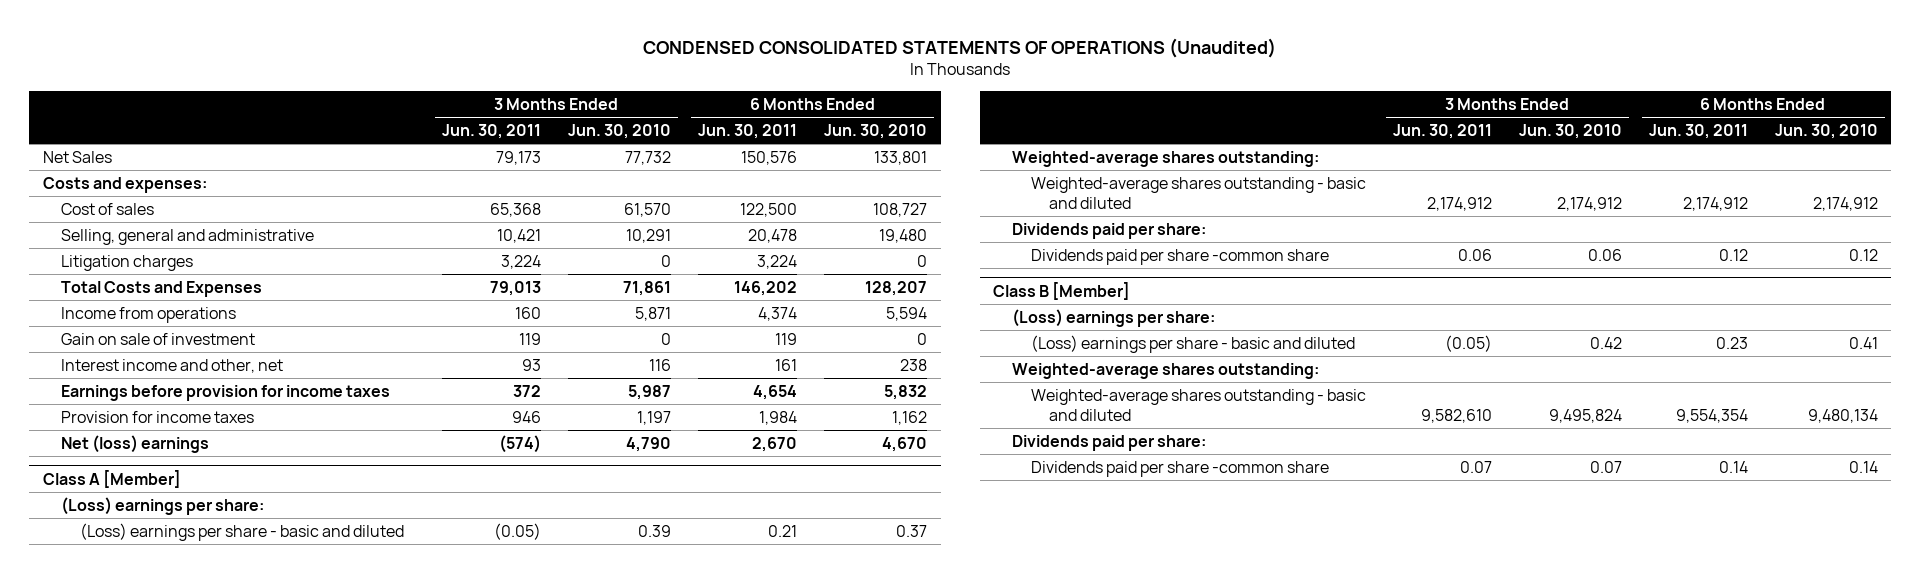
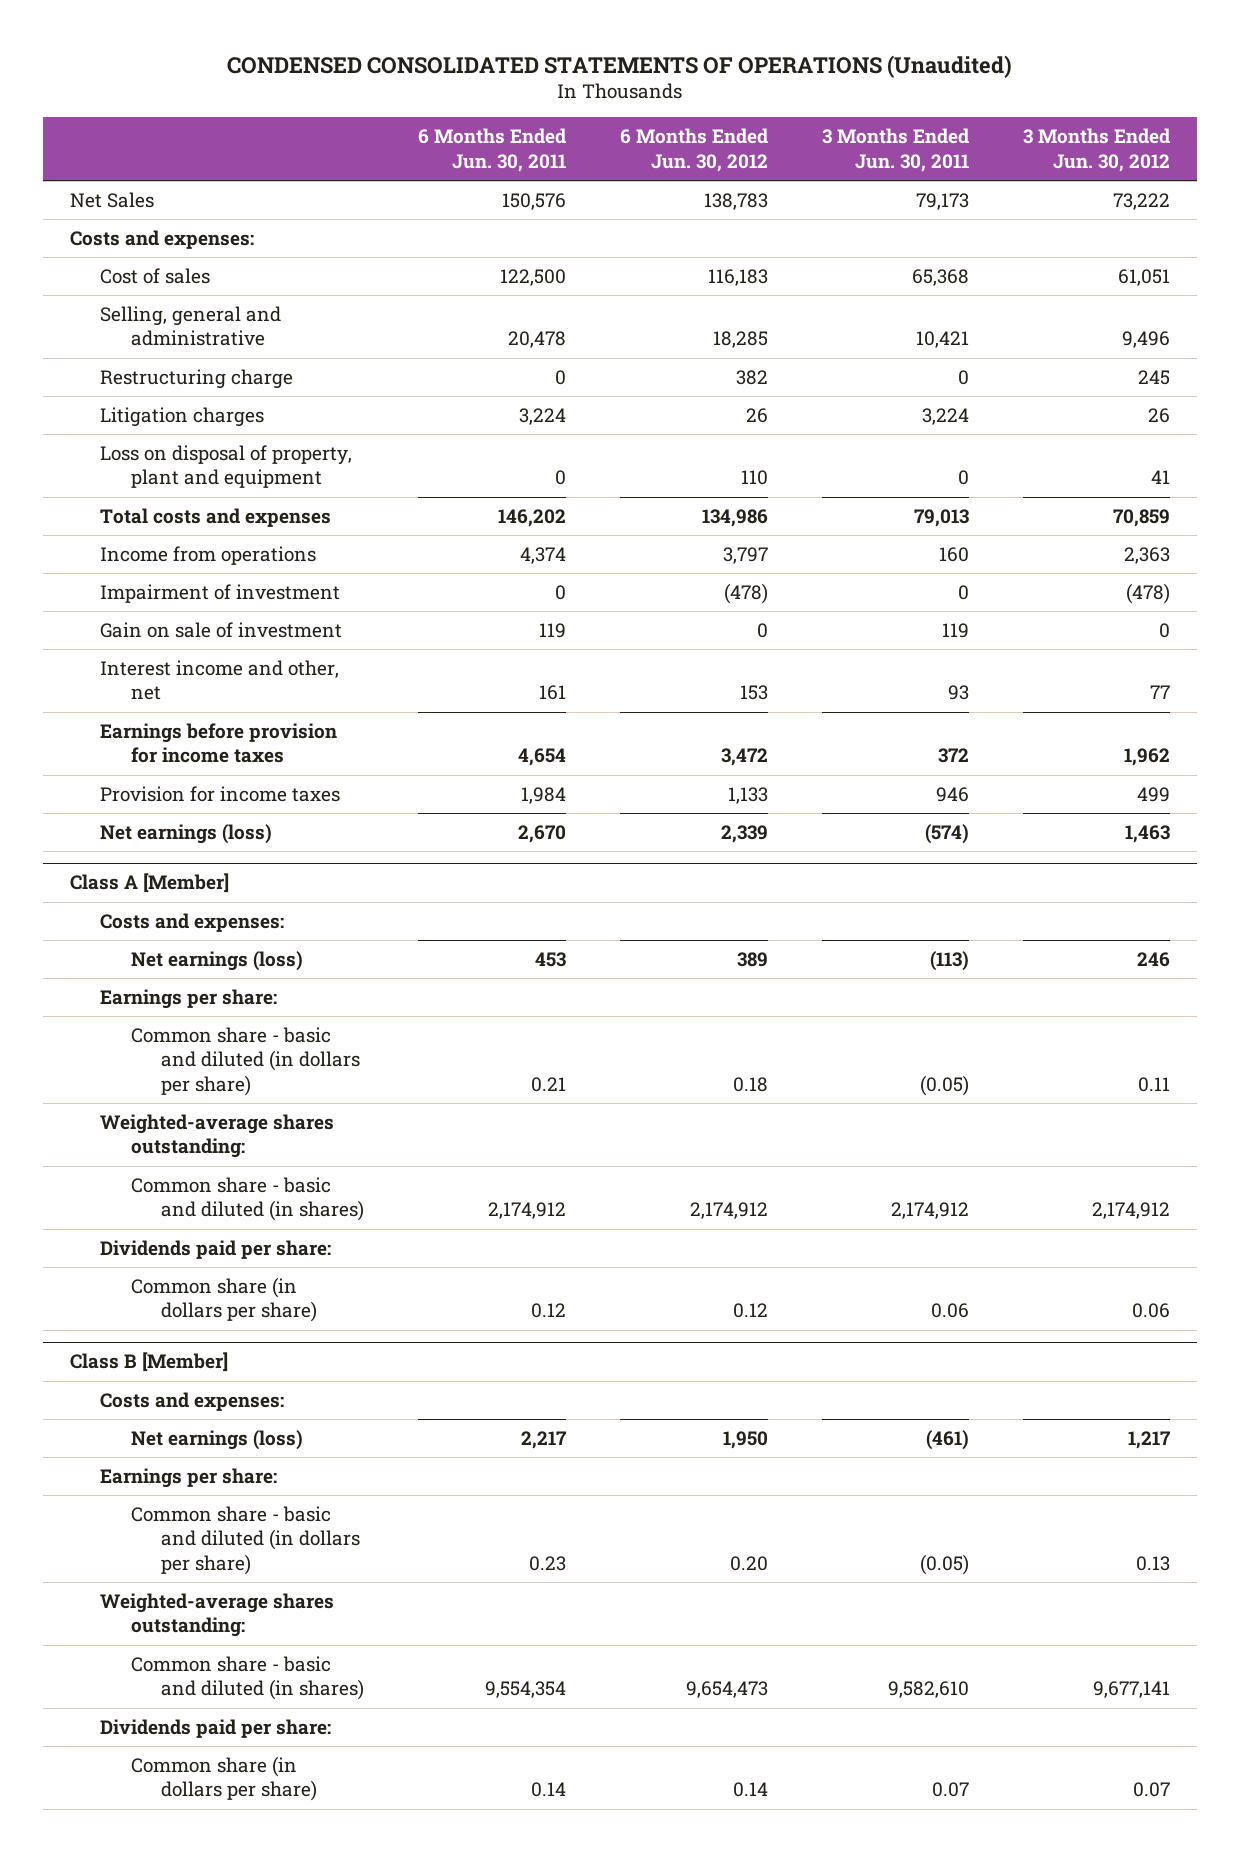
- | 3 Months Ended Jun. 30, 2011 | 3 Months Ended Jun. 30, 2010 | 6 Months Ended Jun. 30, 2011 | 6 Months Ended Jun. 30, 2010
+ | 6 Months Ended Jun. 30, 2011 | 6 Months Ended Jun. 30, 2012 | 3 Months Ended Jun. 30, 2011 | 3 Months Ended Jun. 30, 2012
+ Restructuring charge | 0 | 382 | 0 | 245
- Total Costs and Expenses | 79,013 | 71,861 | 146,202 | 128,207
+ Loss on disposal of property, plant and equipment | 0 | 110 | 0 | 41
+ Total costs and expenses | 146,202 | 134,986 | 79,013 | 70,859
+ Impairment of investment | 0 | (478) | 0 | (478)
- Net (loss) earnings | (574) | 4,790 | 2,670 | 4,670
+ Net earnings (loss) | 2,670 | 2,339 | (574) | 1,463
@ Class A [Member]
- (Loss) earnings per share:
- (Loss) earnings per share - basic and diluted | (0.05) | 0.39 | 0.21 | 0.37
+ Costs and expenses:
+ Net earnings (loss) | 453 | 389 | (113) | 246
+ Earnings per share:
+ Common share - basic and diluted (in dollars per share) | 0.21 | 0.18 | (0.05) | 0.11
- Weighted-average shares outstanding - basic and diluted | 2,174,912 | 2,174,912 | 2,174,912 | 2,174,912
+ Common share - basic and diluted (in shares) | 2,174,912 | 2,174,912 | 2,174,912 | 2,174,912
- Dividends paid per share -common share | 0.06 | 0.06 | 0.12 | 0.12
+ Common share (in dollars per share) | 0.12 | 0.12 | 0.06 | 0.06
@ Class B [Member]
- (Loss) earnings per share:
- (Loss) earnings per share - basic and diluted | (0.05) | 0.42 | 0.23 | 0.41
+ Costs and expenses:
+ Net earnings (loss) | 2,217 | 1,950 | (461) | 1,217
+ Earnings per share:
+ Common share - basic and diluted (in dollars per share) | 0.23 | 0.20 | (0.05) | 0.13
- Weighted-average shares outstanding - basic and diluted | 9,582,610 | 9,495,824 | 9,554,354 | 9,480,134
+ Common share - basic and diluted (in shares) | 9,554,354 | 9,654,473 | 9,582,610 | 9,677,141
- Dividends paid per share -common share | 0.07 | 0.07 | 0.14 | 0.14
+ Common share (in dollars per share) | 0.14 | 0.14 | 0.07 | 0.07

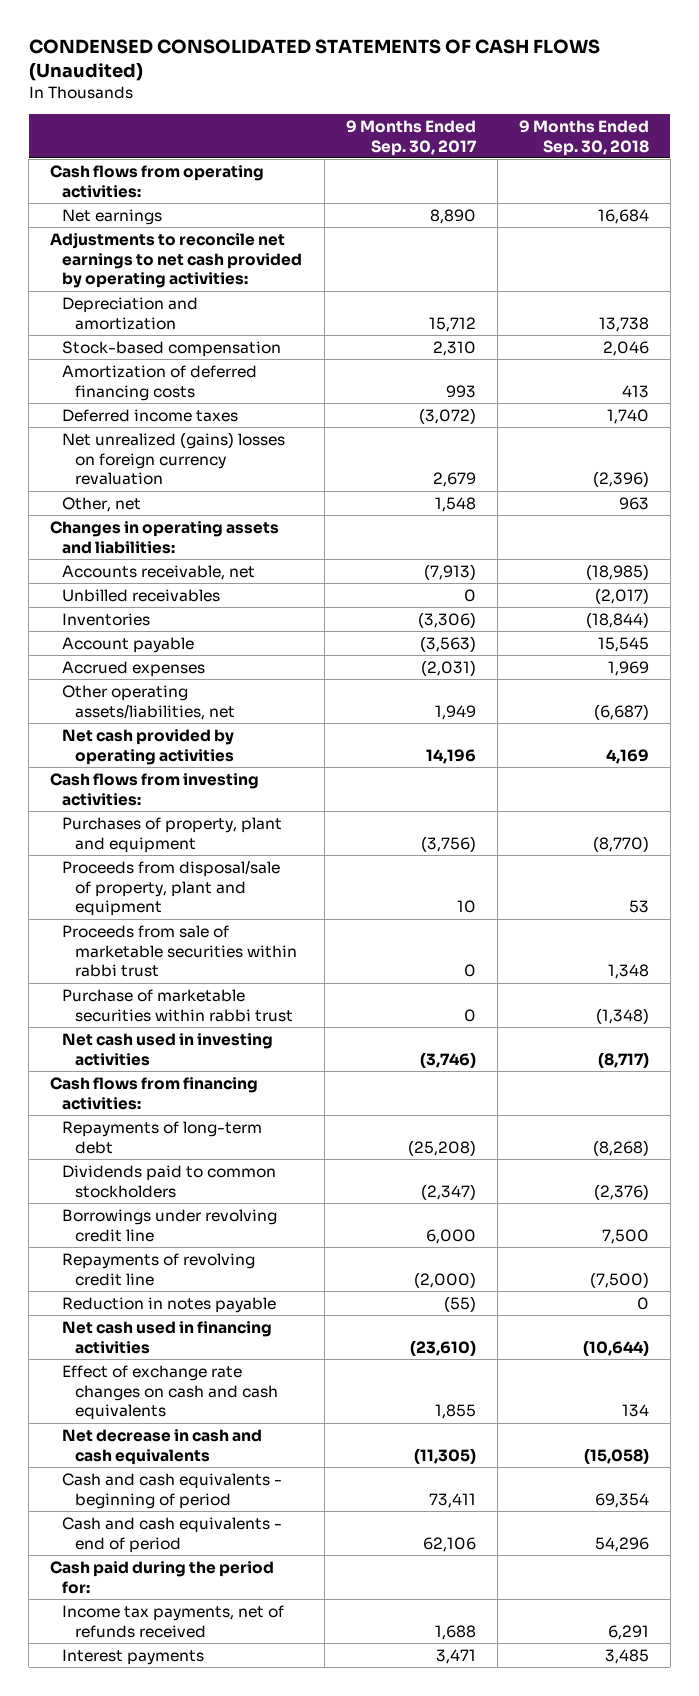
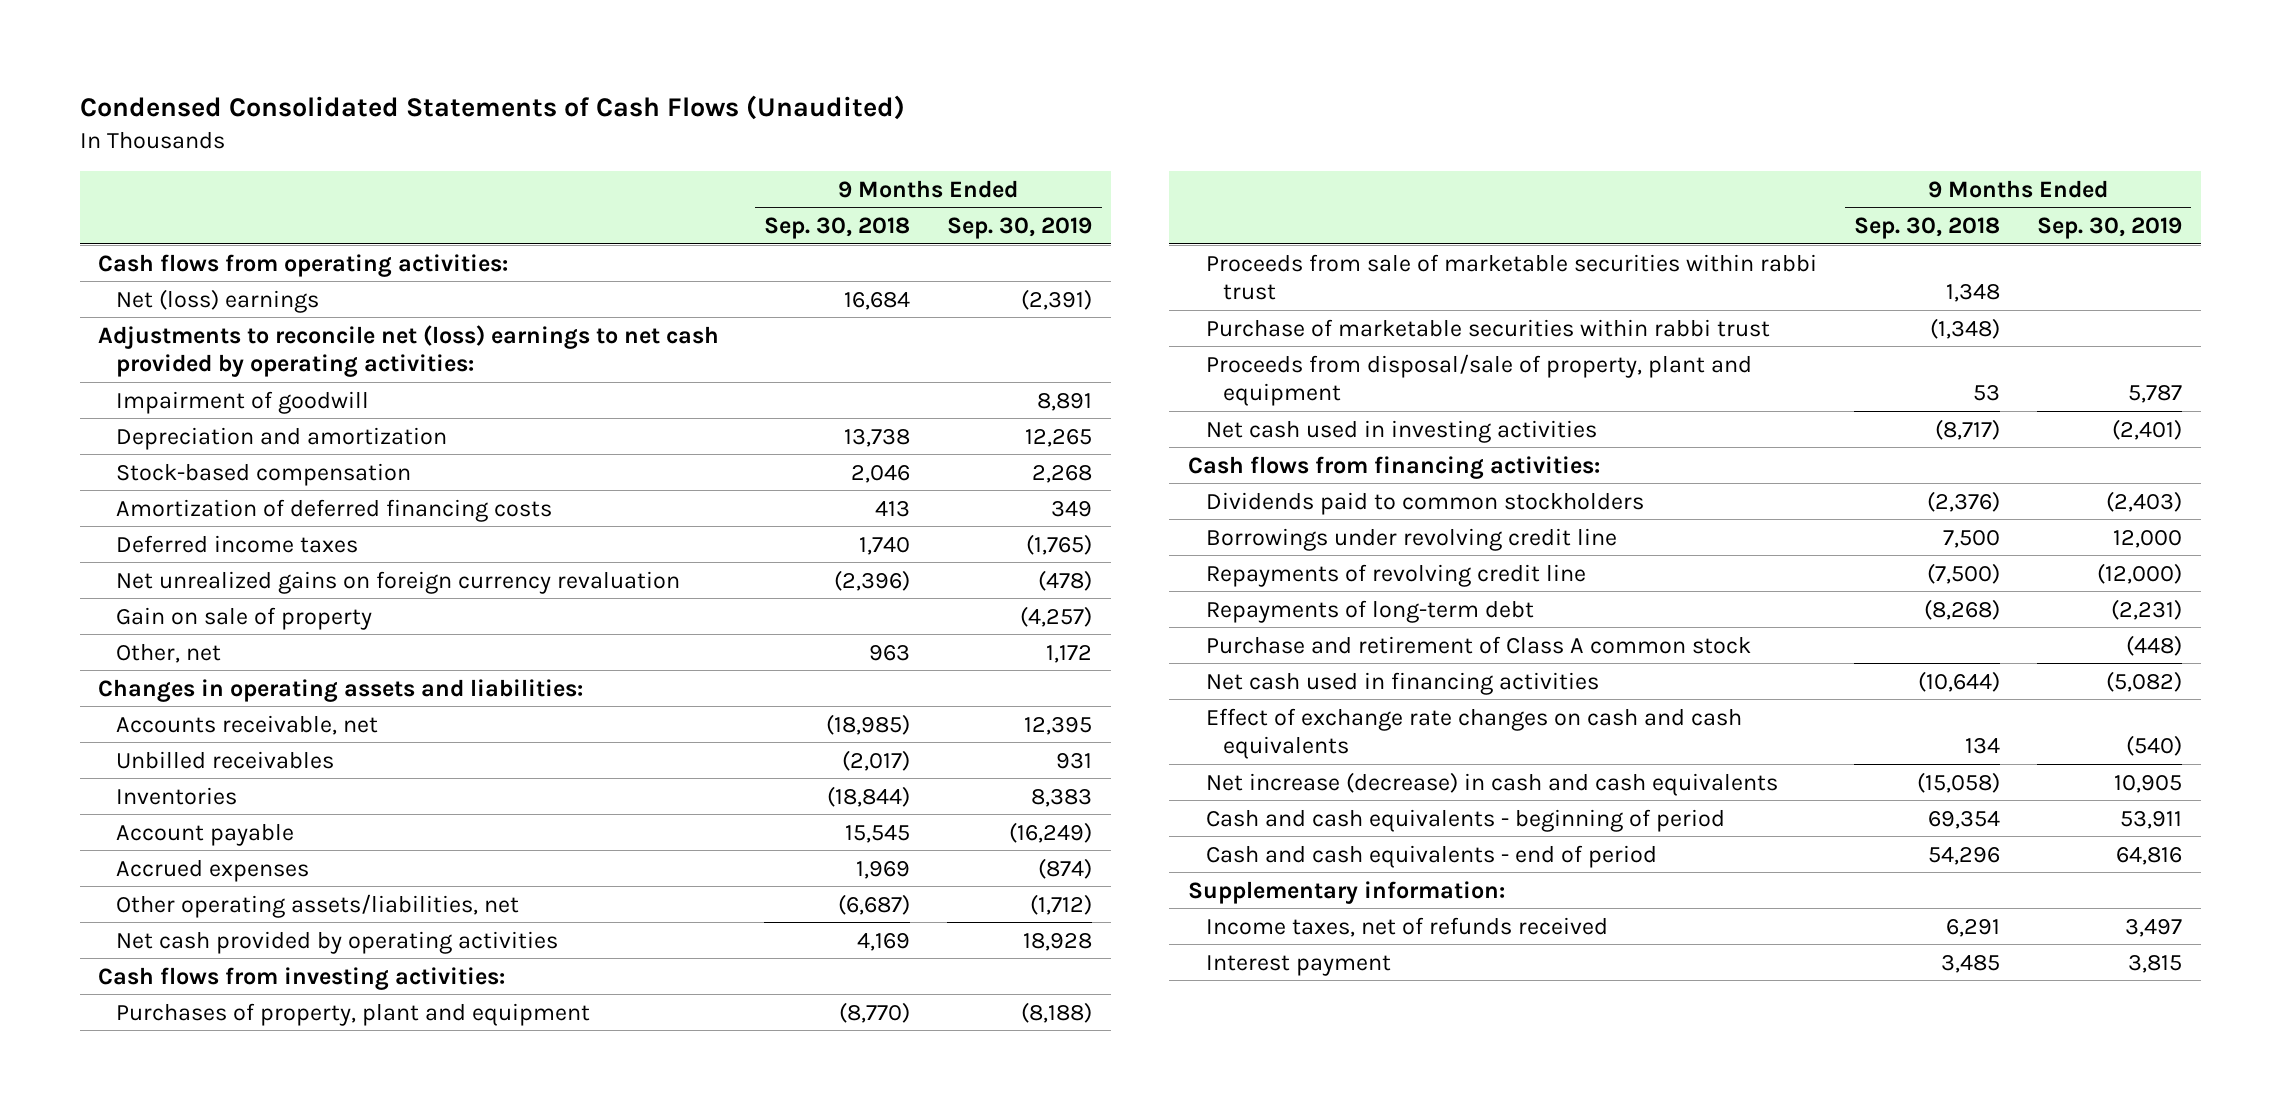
- CONDENSED CONSOLIDATED STATEMENTS OF CASH FLOWS (Unaudited)
+ Condensed Consolidated Statements of Cash Flows (Unaudited)
- | 9 Months Ended Sep. 30, 2017 | 9 Months Ended Sep. 30, 2018
+ | 9 Months Ended Sep. 30, 2018 | 9 Months Ended Sep. 30, 2019
- Net earnings | 8,890 | 16,684
- Adjustments to reconcile net earnings to net cash provided by operating activities:
+ Net (loss) earnings | 16,684 | (2,391)
+ Adjustments to reconcile net (loss) earnings to net cash provided by operating activities:
+ Impairment of goodwill | | 8,891
- Net unrealized (gains) losses on foreign currency revaluation | 2,679 | (2,396)
+ Net unrealized gains on foreign currency revaluation | (2,396) | (478)
+ Gain on sale of property | | (4,257)
moved down: Proceeds from disposal/sale of property, plant and equipment | 53 | 5,787
- Reduction in notes payable | (55) | 0
moved down: Repayments of long-term debt | (8,268) | (2,231)
+ Purchase and retirement of Class A common stock | | (448)
- Net decrease in cash and cash equivalents | (11,305) | (15,058)
+ Net increase (decrease) in cash and cash equivalents | (15,058) | 10,905
- Cash paid during the period for:
- Income tax payments, net of refunds received | 1,688 | 6,291
- Interest payments | 3,471 | 3,485
+ Supplementary information:
+ Income taxes, net of refunds received | 6,291 | 3,497
+ Interest payment | 3,485 | 3,815

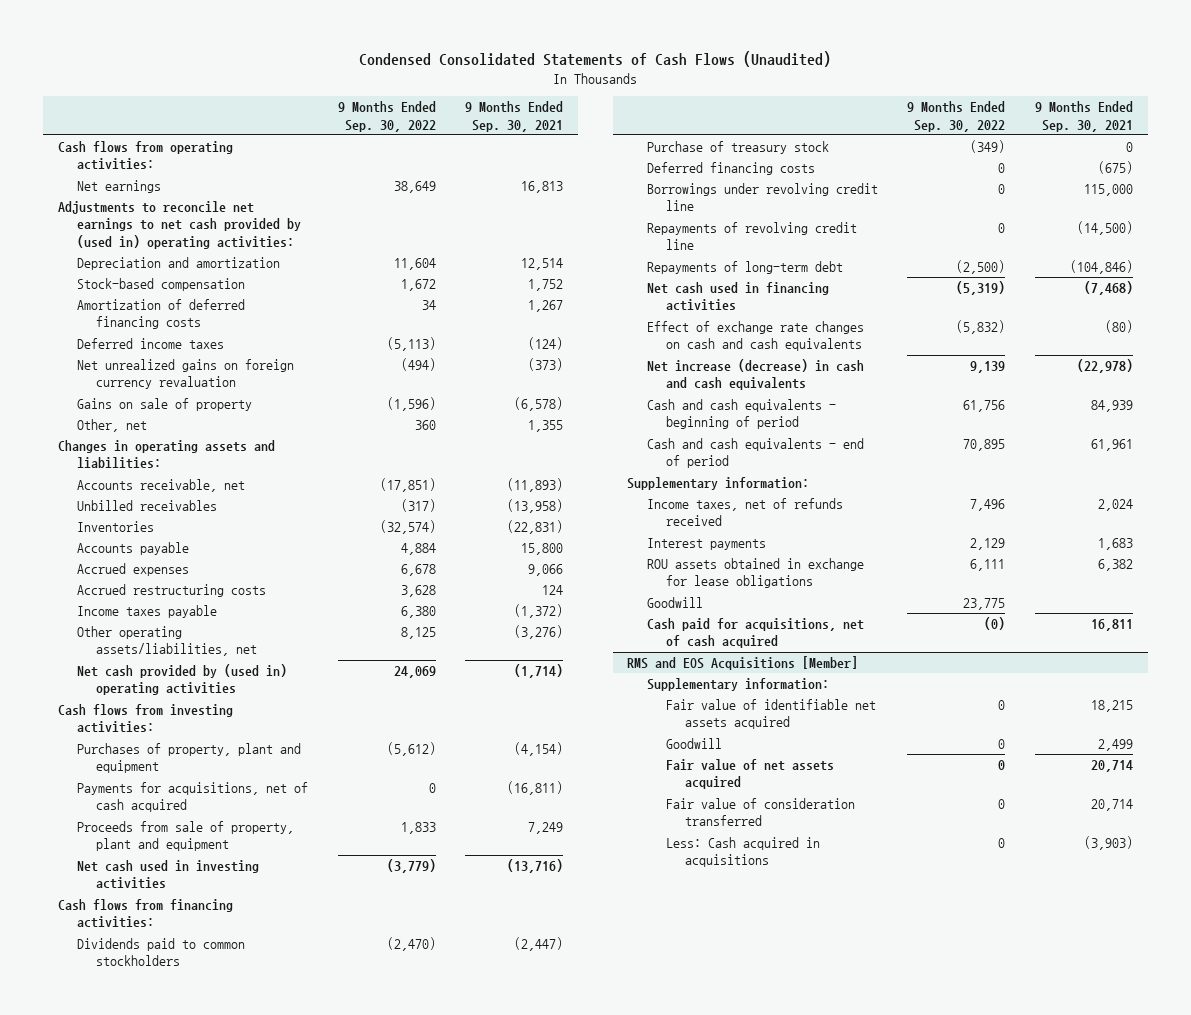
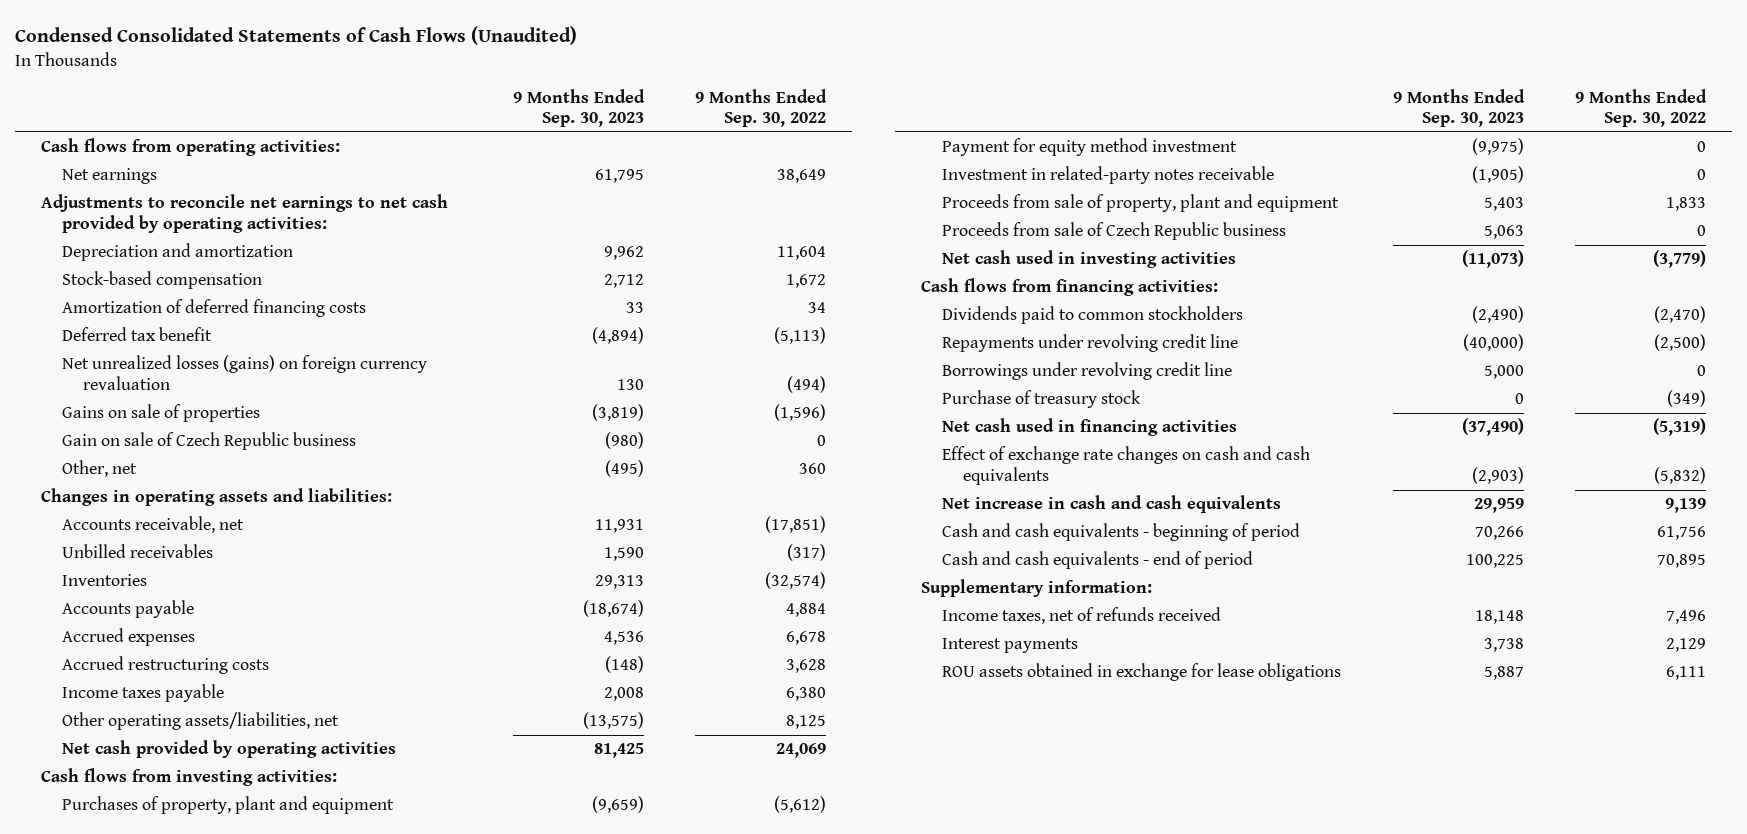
- | 9 Months Ended Sep. 30, 2022 | 9 Months Ended Sep. 30, 2021
+ | 9 Months Ended Sep. 30, 2023 | 9 Months Ended Sep. 30, 2022
- Adjustments to reconcile net earnings to net cash provided by (used in) operating activities:
+ Adjustments to reconcile net earnings to net cash provided by operating activities:
- Deferred income taxes | (5,113) | (124)
- Net unrealized gains on foreign currency revaluation | (494) | (373)
- Gains on sale of property | (1,596) | (6,578)
+ Deferred tax benefit | (4,894) | (5,113)
+ Net unrealized losses (gains) on foreign currency revaluation | 130 | (494)
+ Gains on sale of properties | (3,819) | (1,596)
+ Gain on sale of Czech Republic business | (980) | 0
- Net cash provided by (used in) operating activities | 24,069 | (1,714)
+ Net cash provided by operating activities | 81,425 | 24,069
- Payments for acquisitions, net of cash acquired | 0 | (16,811)
+ Payment for equity method investment | (9,975) | 0
+ Investment in related-party notes receivable | (1,905) | 0
+ Proceeds from sale of Czech Republic business | 5,063 | 0
- Deferred financing costs | 0 | (675)
+ Repayments under revolving credit line | (40,000) | (2,500)
- Repayments of revolving credit line | 0 | (14,500)
- Repayments of long-term debt | (2,500) | (104,846)
moved down: Purchase of treasury stock | 0 | (349)
- Net increase (decrease) in cash and cash equivalents | 9,139 | (22,978)
+ Net increase in cash and cash equivalents | 29,959 | 9,139
- Goodwill | 23,775 |
- Cash paid for acquisitions, net of cash acquired | (0) | 16,811
- RMS and EOS Acquisitions [Member]
- Supplementary information:
- Fair value of identifiable net assets acquired | 0 | 18,215
- Goodwill | 0 | 2,499
- Fair value of net assets acquired | 0 | 20,714
- Fair value of consideration transferred | 0 | 20,714
- Less: Cash acquired in acquisitions | 0 | (3,903)

